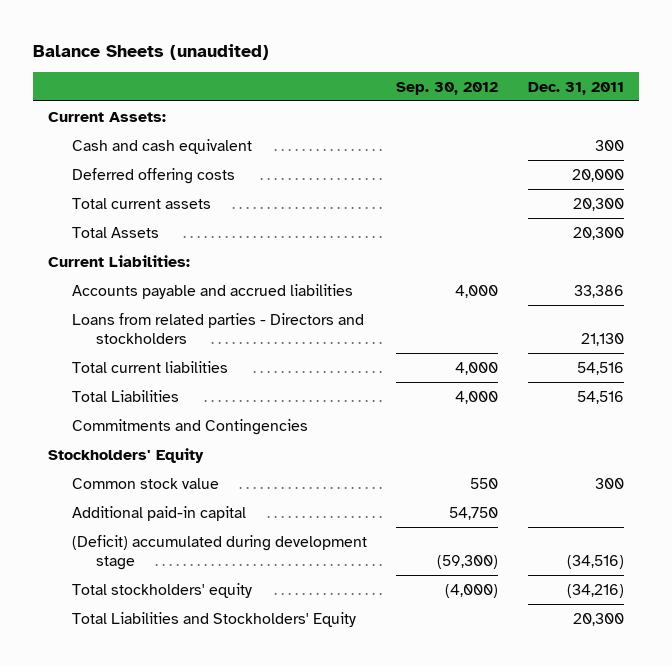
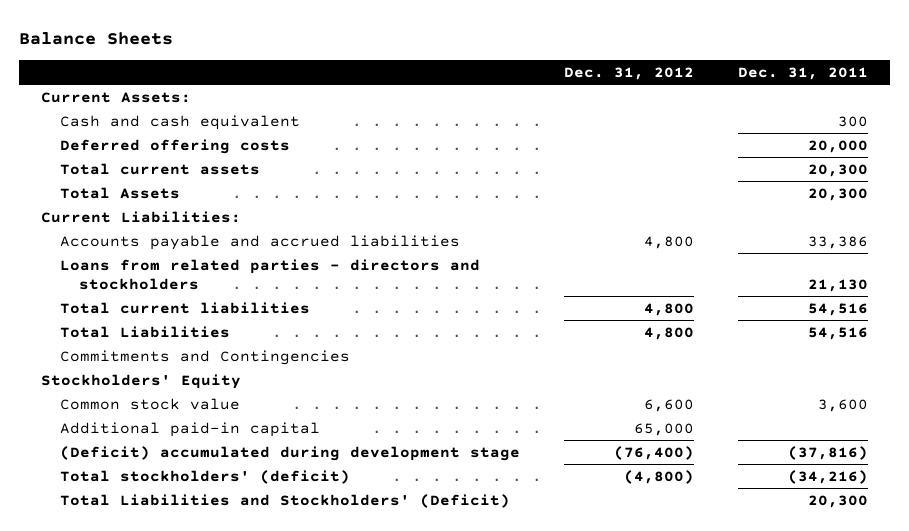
- Balance Sheets (unaudited)
+ Balance Sheets
- | Sep. 30, 2012 | Dec. 31, 2011
+ | Dec. 31, 2012 | Dec. 31, 2011
- Loans from related parties - Directors and stockholders | | 21,130
+ Loans from related parties - directors and stockholders | | 21,130
- Common stock value | 550 | 300
+ Common stock value | 6,600 | 3,600
- (Deficit) accumulated during development stage | (59,300) | (34,516)
- Total stockholders' equity | (4,000) | (34,216)
- Total Liabilities and Stockholders' Equity | | 20,300
+ (Deficit) accumulated during development stage | (76,400) | (37,816)
+ Total stockholders' (deficit) | (4,800) | (34,216)
+ Total Liabilities and Stockholders' (Deficit) | | 20,300

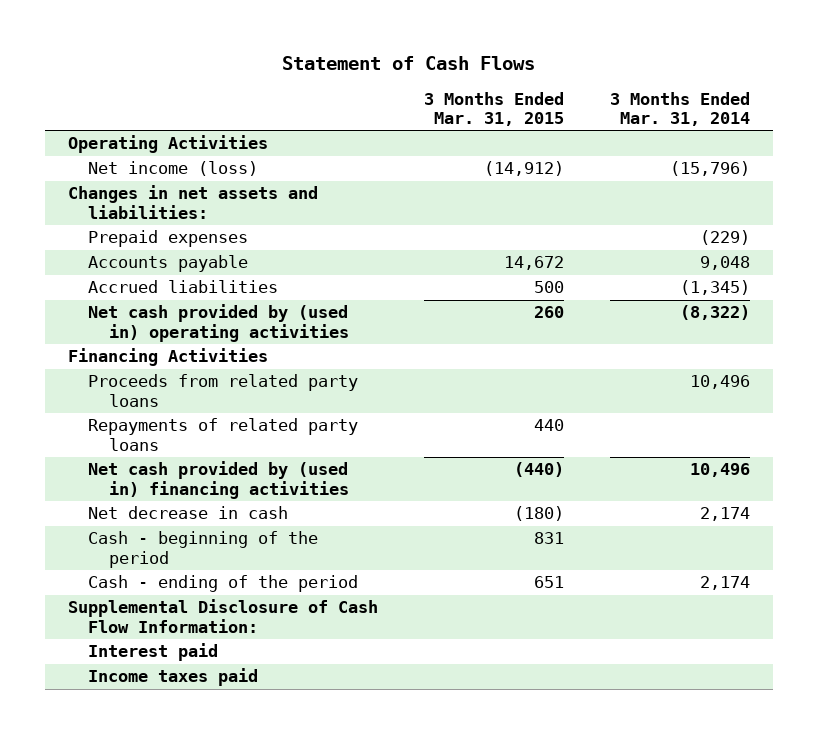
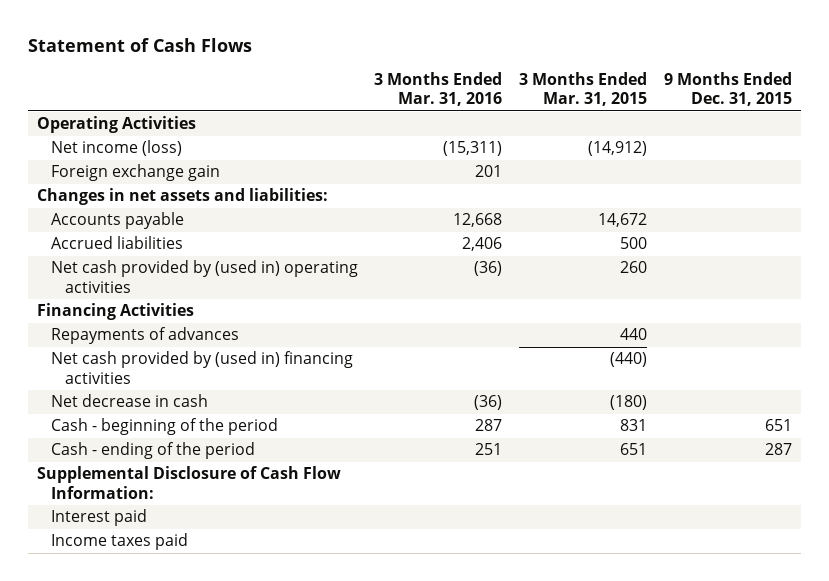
- | 3 Months Ended Mar. 31, 2015 | 3 Months Ended Mar. 31, 2014
+ | 3 Months Ended Mar. 31, 2016 | 3 Months Ended Mar. 31, 2015 | 9 Months Ended Dec. 31, 2015
+ Foreign exchange gain | 201 | |
- Prepaid expenses | | (229)
- Proceeds from related party loans | | 10,496
- Repayments of related party loans | 440 |
+ Repayments of advances | | 440 |

